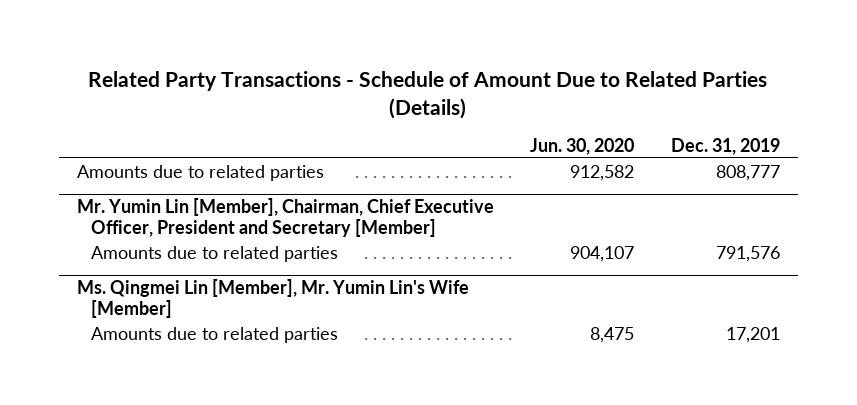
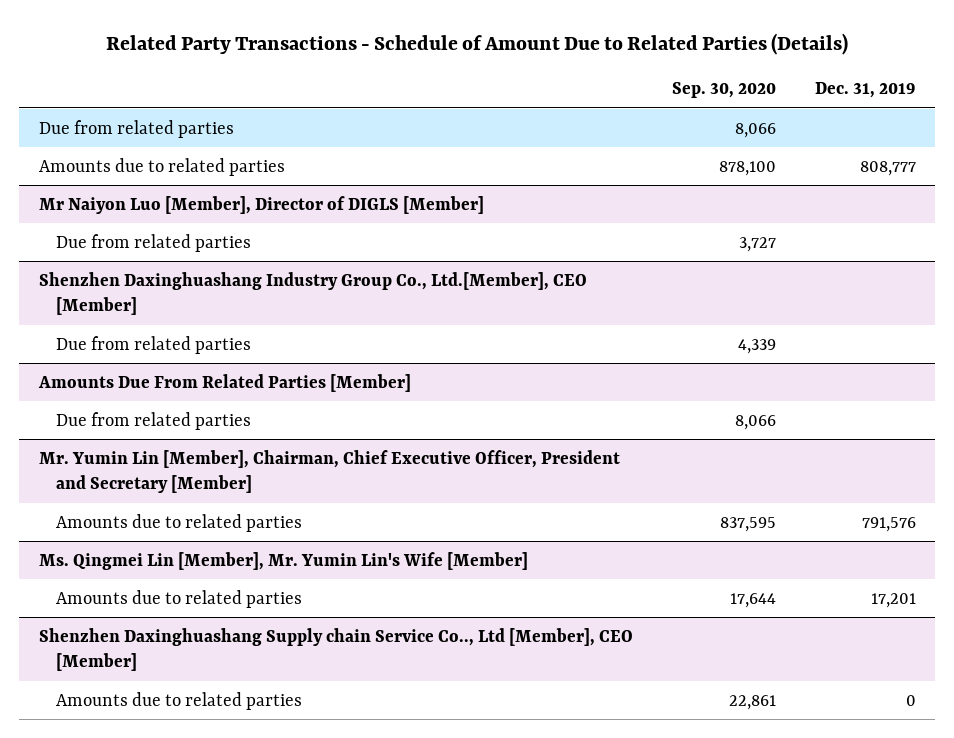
- | Jun. 30, 2020 | Dec. 31, 2019
+ | Sep. 30, 2020 | Dec. 31, 2019
+ Due from related parties | 8,066 |
+ Mr Naiyon Luo [Member], Director of DIGLS [Member]
+ Due from related parties | 3,727 |
+ Shenzhen Daxinghuashang Industry Group Co., Ltd.[Member], CEO [Member]
+ Due from related parties | 4,339 |
+ Amounts Due From Related Parties [Member]
+ Due from related parties | 8,066 |
+ Shenzhen Daxinghuashang Supply chain Service Co.., Ltd [Member], CEO [Member]
+ Amounts due to related parties | 22,861 | 0

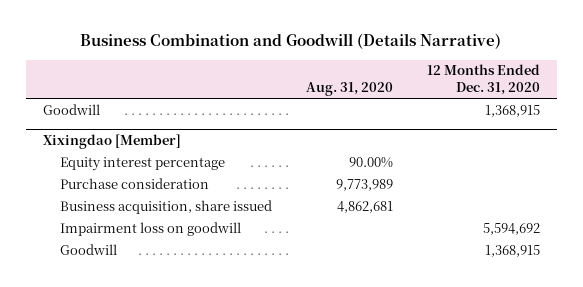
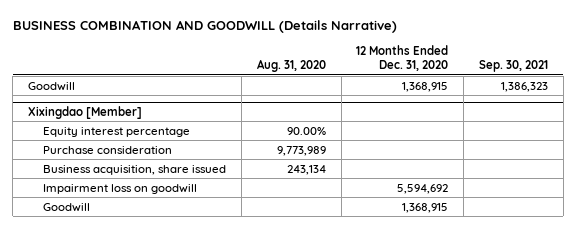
- Business Combination and Goodwill (Details Narrative)
+ BUSINESS COMBINATION AND GOODWILL (Details Narrative)
- | Aug. 31, 2020 | 12 Months Ended Dec. 31, 2020
+ | Aug. 31, 2020 | 12 Months Ended Dec. 31, 2020 | Sep. 30, 2021
@ Xixingdao [Member]
- Business acquisition, share issued | 4,862,681 |
+ Business acquisition, share issued | 243,134 | |

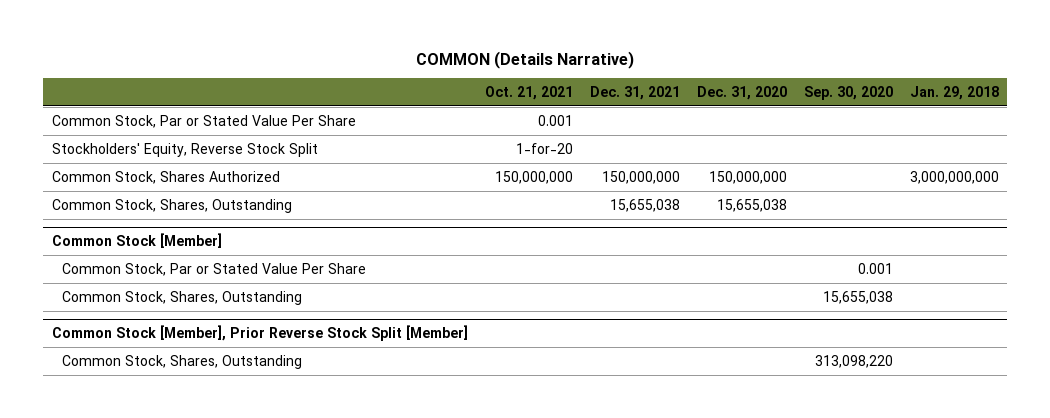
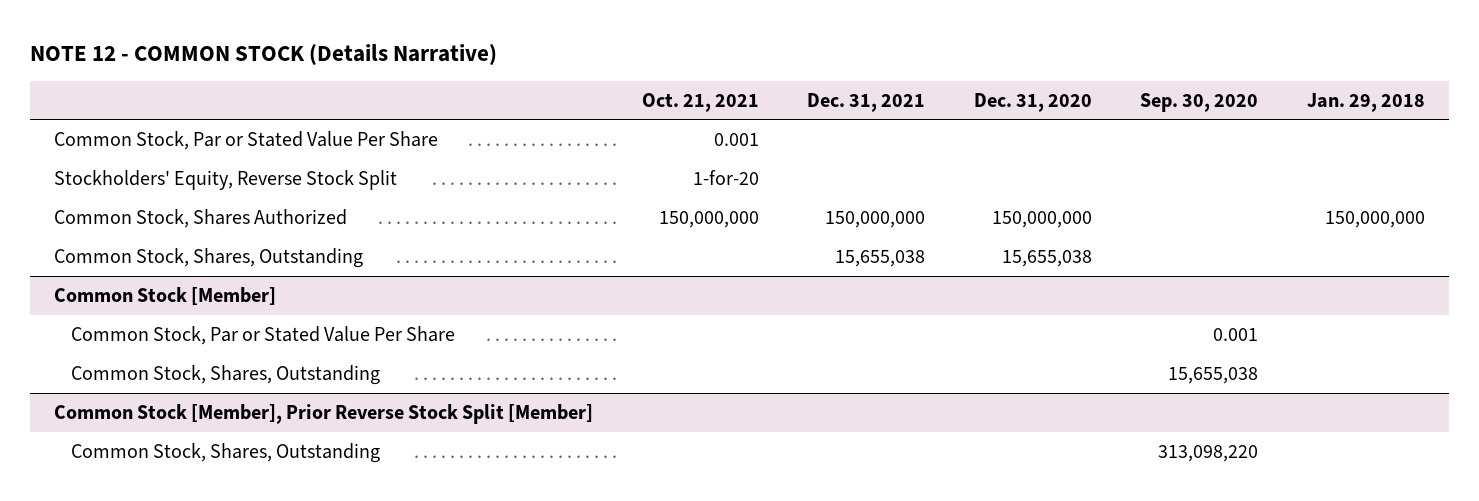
- COMMON (Details Narrative)
+ NOTE 12 - COMMON STOCK (Details Narrative)
- Common Stock, Shares Authorized | 150,000,000 | 150,000,000 | 150,000,000 | | 3,000,000,000
+ Common Stock, Shares Authorized | 150,000,000 | 150,000,000 | 150,000,000 | | 150,000,000

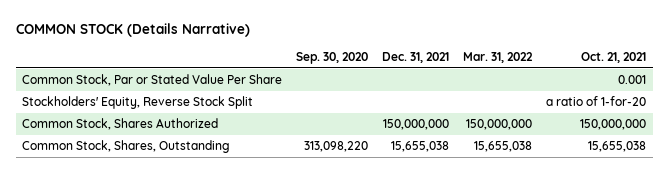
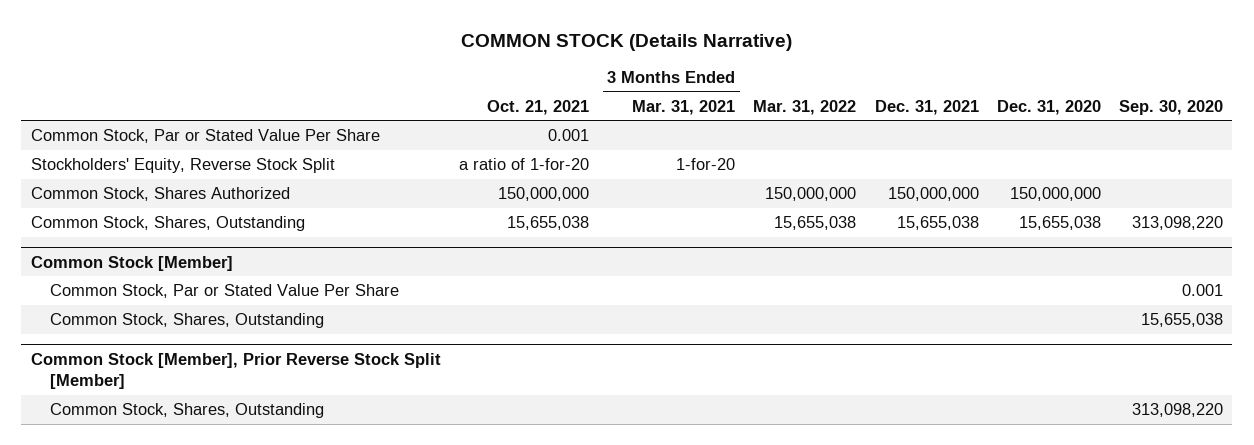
- | Sep. 30, 2020 | Dec. 31, 2021 | Mar. 31, 2022 | Oct. 21, 2021
+ | Oct. 21, 2021 | 3 Months Ended Mar. 31, 2021 | Mar. 31, 2022 | Dec. 31, 2021 | Dec. 31, 2020 | Sep. 30, 2020
+ Common Stock [Member]
+ Common Stock, Par or Stated Value Per Share | | | | | | 0.001
+ Common Stock, Shares, Outstanding | | | | | | 15,655,038
+ Common Stock [Member], Prior Reverse Stock Split [Member]
+ Common Stock, Shares, Outstanding | | | | | | 313,098,220

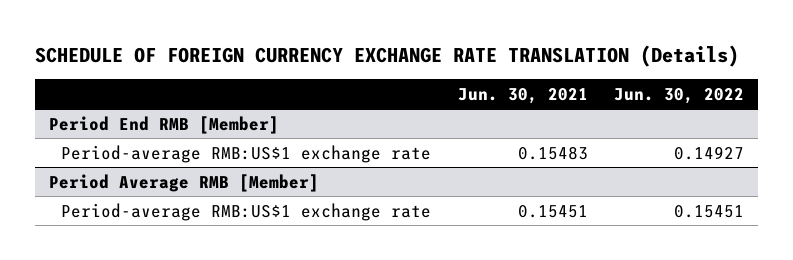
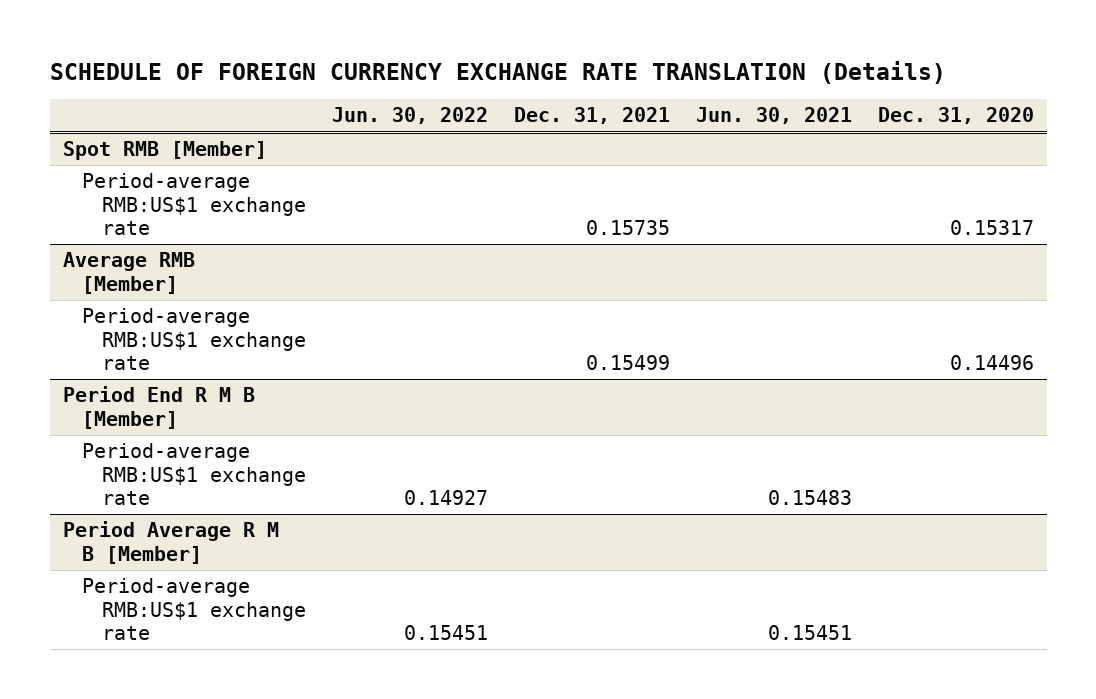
- | Jun. 30, 2021 | Jun. 30, 2022
+ | Jun. 30, 2022 | Dec. 31, 2021 | Jun. 30, 2021 | Dec. 31, 2020
- Period End RMB [Member]
+ Spot RMB [Member]
+ Period-average RMB:US$1 exchange rate | | 0.15735 | | 0.15317
+ Average RMB [Member]
+ Period-average RMB:US$1 exchange rate | | 0.15499 | | 0.14496
+ Period End R M B [Member]
- Period Average RMB [Member]
+ Period Average R M B [Member]

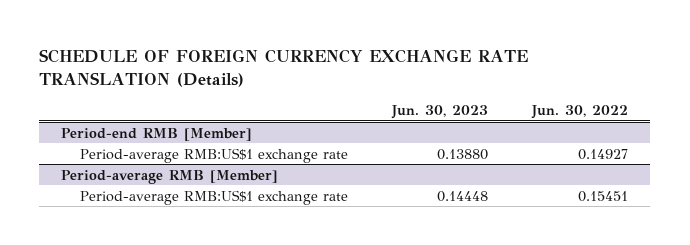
- | Jun. 30, 2022 | Dec. 31, 2021 | Jun. 30, 2021 | Dec. 31, 2020
+ | Jun. 30, 2023 | Jun. 30, 2022
- Spot RMB [Member]
- Period-average RMB:US$1 exchange rate | | 0.15735 | | 0.15317
- Average RMB [Member]
- Period-average RMB:US$1 exchange rate | | 0.15499 | | 0.14496
- Period End R M B [Member]
+ Period-end RMB [Member]
- Period Average R M B [Member]
+ Period-average RMB [Member]

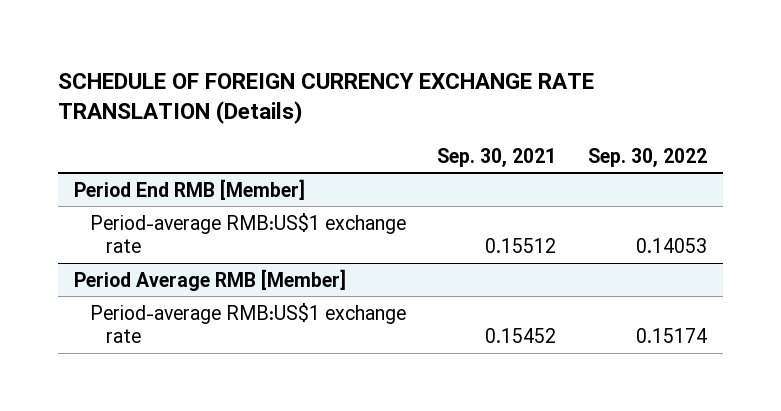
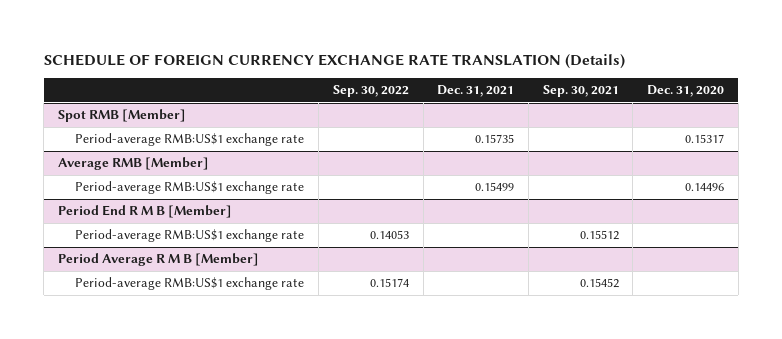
- | Sep. 30, 2021 | Sep. 30, 2022
+ | Sep. 30, 2022 | Dec. 31, 2021 | Sep. 30, 2021 | Dec. 31, 2020
- Period End RMB [Member]
+ Spot RMB [Member]
+ Period-average RMB:US$1 exchange rate | | 0.15735 | | 0.15317
+ Average RMB [Member]
+ Period-average RMB:US$1 exchange rate | | 0.15499 | | 0.14496
+ Period End R M B [Member]
- Period Average RMB [Member]
+ Period Average R M B [Member]

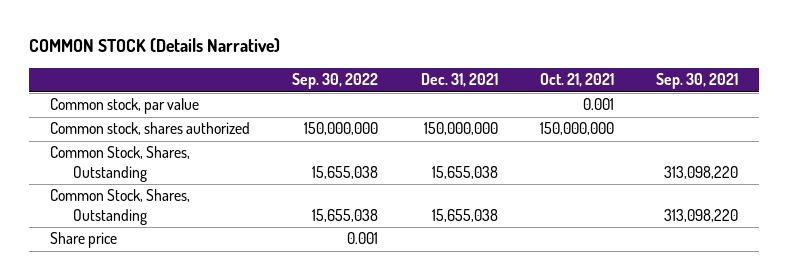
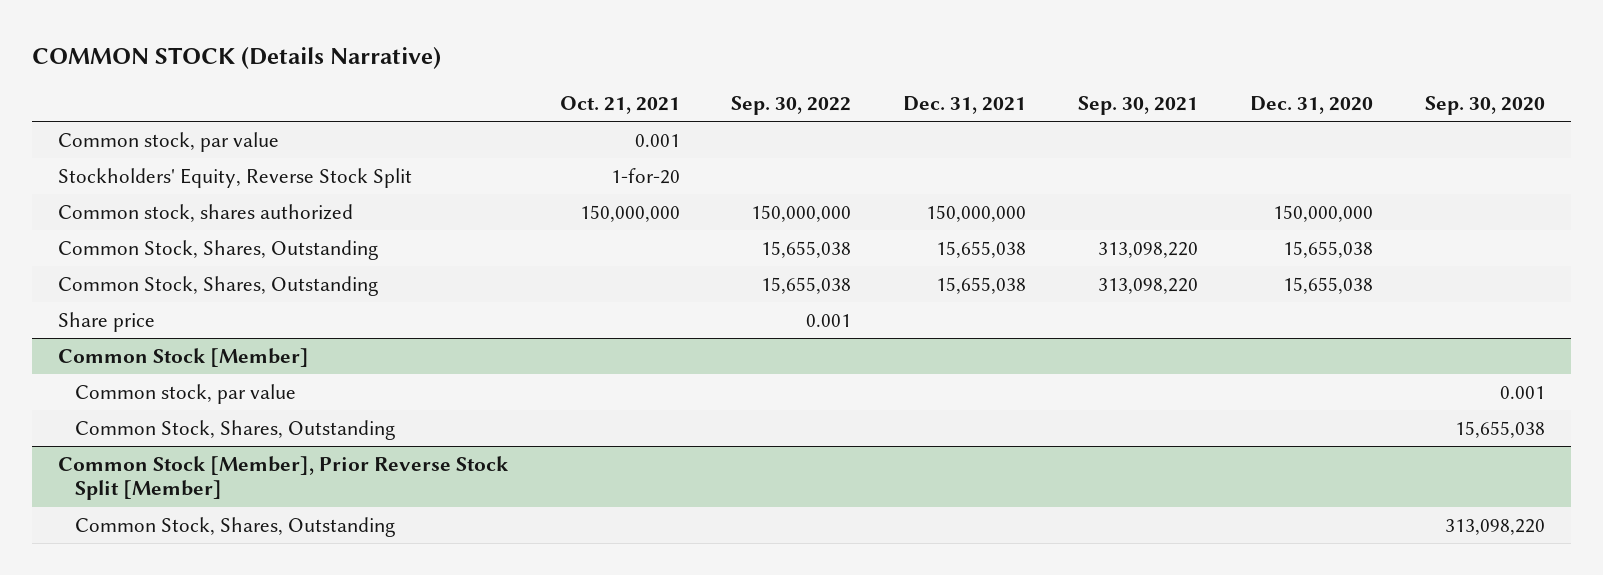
- | Sep. 30, 2022 | Dec. 31, 2021 | Oct. 21, 2021 | Sep. 30, 2021
+ | Oct. 21, 2021 | Sep. 30, 2022 | Dec. 31, 2021 | Sep. 30, 2021 | Dec. 31, 2020 | Sep. 30, 2020
+ Stockholders' Equity, Reverse Stock Split | 1-for-20 | | | | |
+ Common Stock [Member]
+ Common stock, par value | | | | | | 0.001
+ Common Stock, Shares, Outstanding | | | | | | 15,655,038
+ Common Stock [Member], Prior Reverse Stock Split [Member]
+ Common Stock, Shares, Outstanding | | | | | | 313,098,220

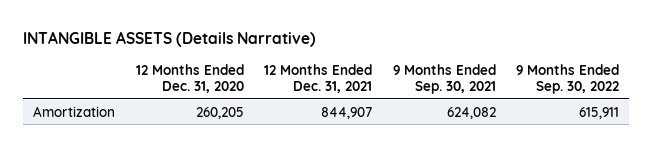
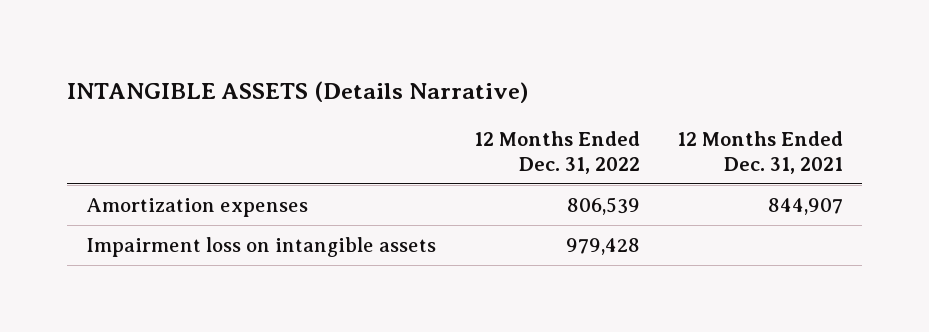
- | 12 Months Ended Dec. 31, 2020 | 12 Months Ended Dec. 31, 2021 | 9 Months Ended Sep. 30, 2021 | 9 Months Ended Sep. 30, 2022
+ | 12 Months Ended Dec. 31, 2022 | 12 Months Ended Dec. 31, 2021
- Amortization | 260,205 | 844,907 | 624,082 | 615,911
+ Amortization expenses | 806,539 | 844,907
+ Impairment loss on intangible assets | 979,428 |

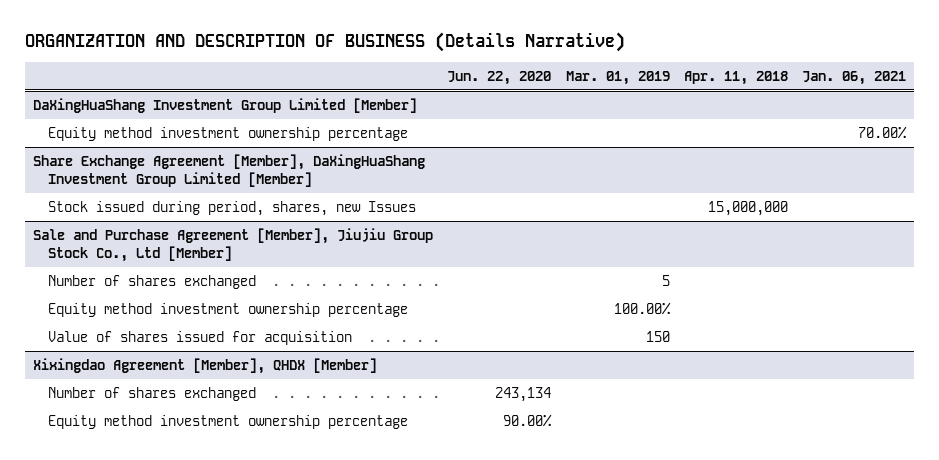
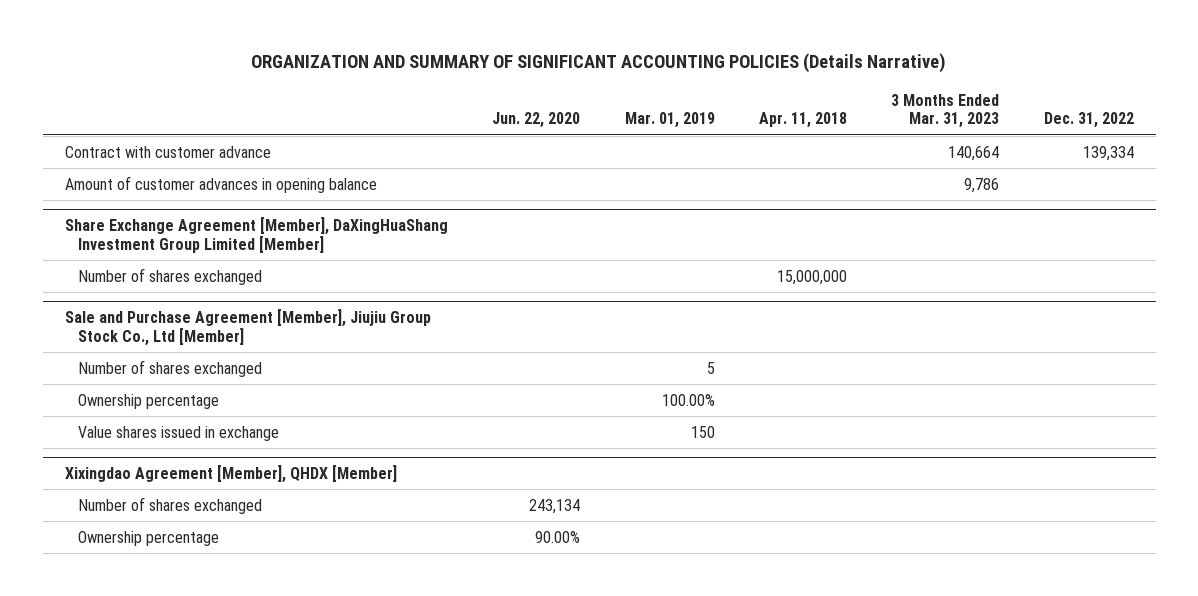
- ORGANIZATION AND DESCRIPTION OF BUSINESS (Details Narrative)
+ ORGANIZATION AND SUMMARY OF SIGNIFICANT ACCOUNTING POLICIES (Details Narrative)
- | Jun. 22, 2020 | Mar. 01, 2019 | Apr. 11, 2018 | Jan. 06, 2021
+ | Jun. 22, 2020 | Mar. 01, 2019 | Apr. 11, 2018 | 3 Months Ended Mar. 31, 2023 | Dec. 31, 2022
- DaXingHuaShang Investment Group Limited [Member]
- Equity method investment ownership percentage | | | | 70.00%
+ Contract with customer advance | | | | 140,664 | 139,334
+ Amount of customer advances in opening balance | | | | 9,786 |
@ Share Exchange Agreement [Member], DaXingHuaShang Investment Group Limited [Member]
- Stock issued during period, shares, new Issues | | | 15,000,000 |
+ Number of shares exchanged | | | 15,000,000 | |
@ Sale and Purchase Agreement [Member], Jiujiu Group Stock Co., Ltd [Member]
- Equity method investment ownership percentage | | 100.00% | |
- Value of shares issued for acquisition | | 150 | |
+ Ownership percentage | | 100.00% | | |
+ Value shares issued in exchange | | 150 | | |
@ Xixingdao Agreement [Member], QHDX [Member]
- Equity method investment ownership percentage | 90.00% | | |
+ Ownership percentage | 90.00% | | | |

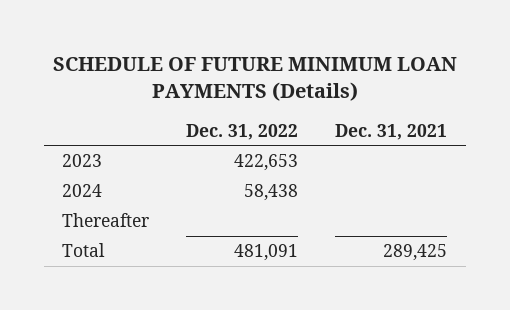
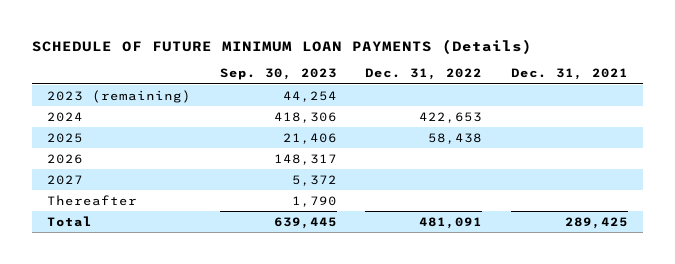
- | Dec. 31, 2022 | Dec. 31, 2021
+ | Sep. 30, 2023 | Dec. 31, 2022 | Dec. 31, 2021
- 2023 | 422,653 |
- 2024 | 58,438 |
+ 2023 (remaining) | 44,254 | |
+ 2024 | 418,306 | 422,653 |
+ 2025 | 21,406 | 58,438 |
+ 2026 | 148,317 | |
+ 2027 | 5,372 | |

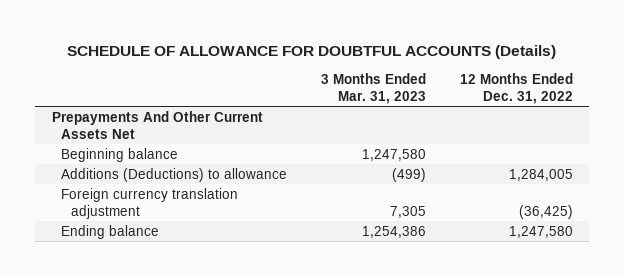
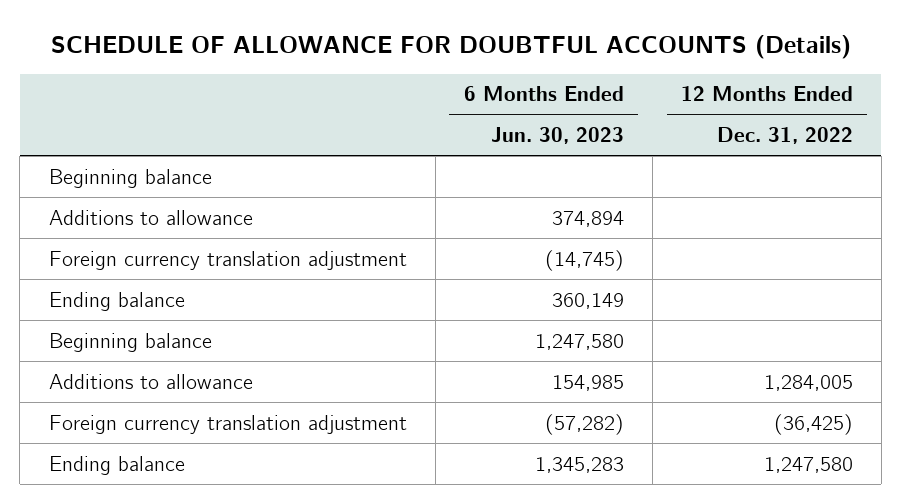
- | 3 Months Ended Mar. 31, 2023 | 12 Months Ended Dec. 31, 2022
+ | 6 Months Ended Jun. 30, 2023 | 12 Months Ended Dec. 31, 2022
- Prepayments And Other Current Assets Net
- Additions (Deductions) to allowance | (499) | 1,284,005
+ Additions to allowance | 374,894 |
+ Foreign currency translation adjustment | (14,745) |
+ Ending balance | 360,149 |
+ Beginning balance | 1,247,580 |
+ Additions to allowance | 154,985 | 1,284,005

